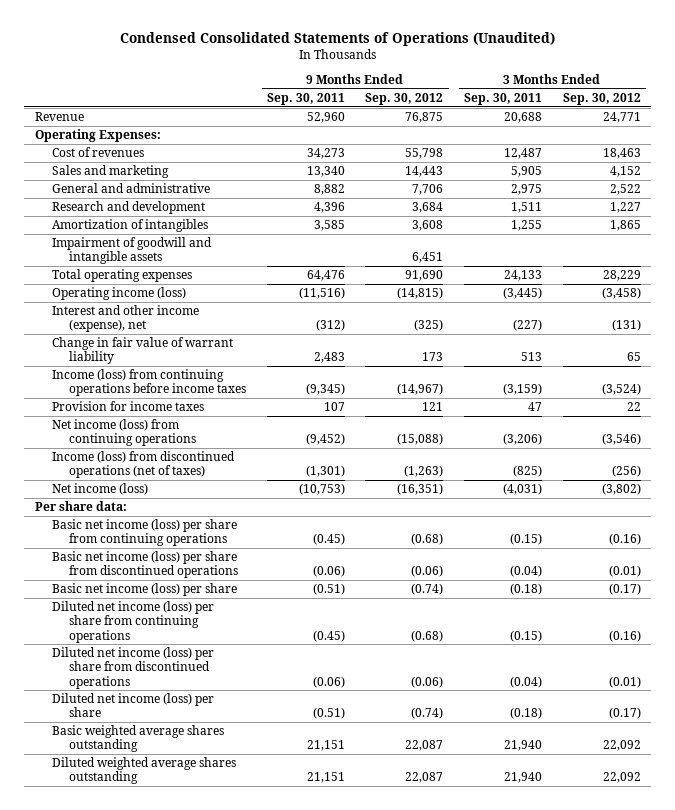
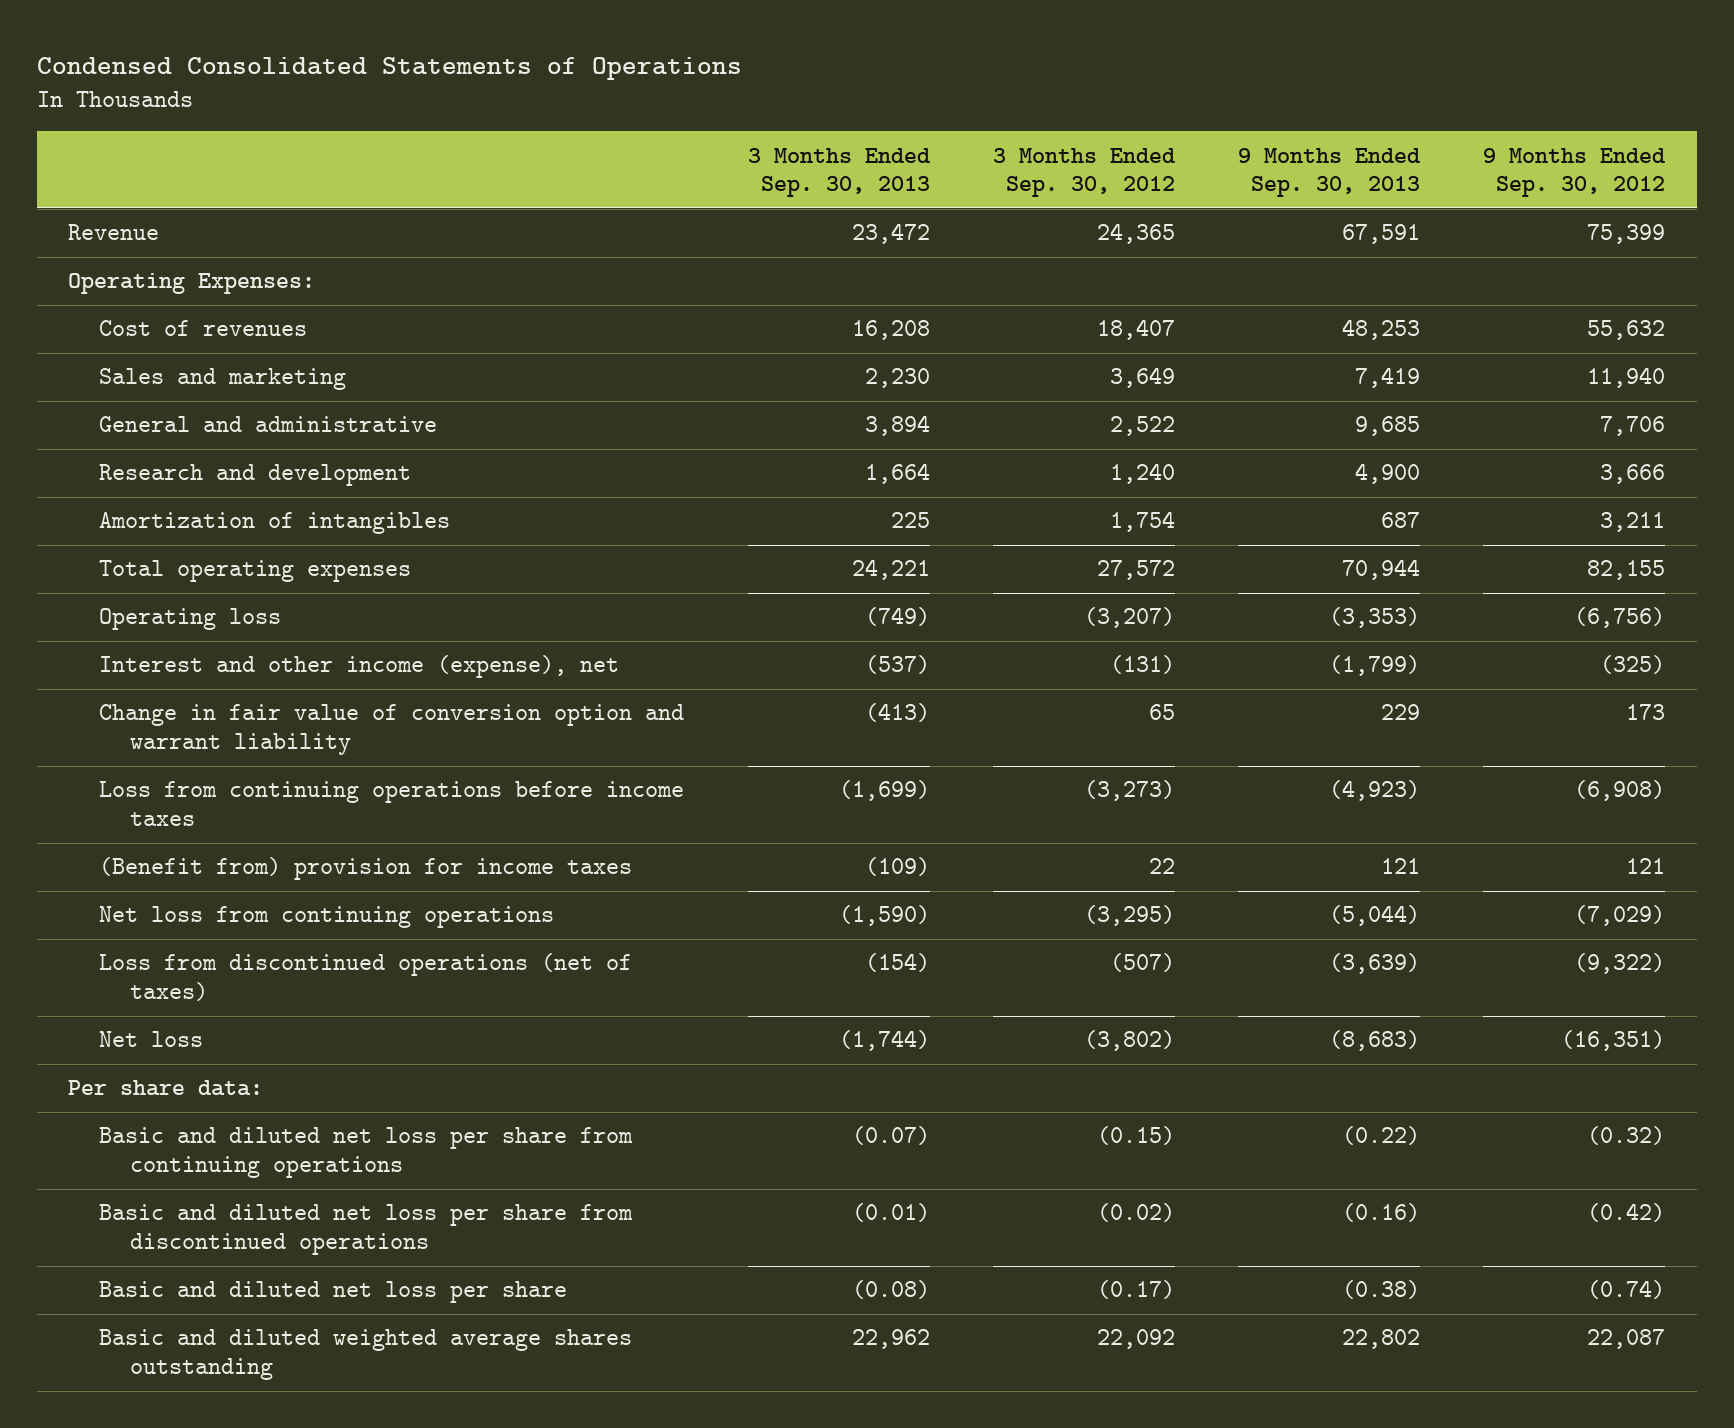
- Condensed Consolidated Statements of Operations (Unaudited)
+ Condensed Consolidated Statements of Operations
- | 9 Months Ended Sep. 30, 2011 | 9 Months Ended Sep. 30, 2012 | 3 Months Ended Sep. 30, 2011 | 3 Months Ended Sep. 30, 2012
+ | 3 Months Ended Sep. 30, 2013 | 3 Months Ended Sep. 30, 2012 | 9 Months Ended Sep. 30, 2013 | 9 Months Ended Sep. 30, 2012
- Revenue | 52,960 | 76,875 | 20,688 | 24,771
+ Revenue | 23,472 | 24,365 | 67,591 | 75,399
- Cost of revenues | 34,273 | 55,798 | 12,487 | 18,463
- Sales and marketing | 13,340 | 14,443 | 5,905 | 4,152
+ Cost of revenues | 16,208 | 18,407 | 48,253 | 55,632
+ Sales and marketing | 2,230 | 3,649 | 7,419 | 11,940
- Research and development | 4,396 | 3,684 | 1,511 | 1,227
- Amortization of intangibles | 3,585 | 3,608 | 1,255 | 1,865
- Impairment of goodwill and intangible assets | | 6,451 | |
- Total operating expenses | 64,476 | 91,690 | 24,133 | 28,229
- Operating income (loss) | (11,516) | (14,815) | (3,445) | (3,458)
+ Research and development | 1,664 | 1,240 | 4,900 | 3,666
+ Amortization of intangibles | 225 | 1,754 | 687 | 3,211
+ Total operating expenses | 24,221 | 27,572 | 70,944 | 82,155
+ Operating loss | (749) | (3,207) | (3,353) | (6,756)
- Change in fair value of warrant liability | 2,483 | 173 | 513 | 65
- Income (loss) from continuing operations before income taxes | (9,345) | (14,967) | (3,159) | (3,524)
- Provision for income taxes | 107 | 121 | 47 | 22
- Net income (loss) from continuing operations | (9,452) | (15,088) | (3,206) | (3,546)
- Income (loss) from discontinued operations (net of taxes) | (1,301) | (1,263) | (825) | (256)
- Net income (loss) | (10,753) | (16,351) | (4,031) | (3,802)
+ Change in fair value of conversion option and warrant liability | (413) | 65 | 229 | 173
+ Loss from continuing operations before income taxes | (1,699) | (3,273) | (4,923) | (6,908)
+ (Benefit from) provision for income taxes | (109) | 22 | 121 | 121
+ Net loss from continuing operations | (1,590) | (3,295) | (5,044) | (7,029)
+ Loss from discontinued operations (net of taxes) | (154) | (507) | (3,639) | (9,322)
+ Net loss | (1,744) | (3,802) | (8,683) | (16,351)
- Basic net income (loss) per share from continuing operations | (0.45) | (0.68) | (0.15) | (0.16)
- Basic net income (loss) per share from discontinued operations | (0.06) | (0.06) | (0.04) | (0.01)
- Basic net income (loss) per share | (0.51) | (0.74) | (0.18) | (0.17)
- Diluted net income (loss) per share from continuing operations | (0.45) | (0.68) | (0.15) | (0.16)
- Diluted net income (loss) per share from discontinued operations | (0.06) | (0.06) | (0.04) | (0.01)
- Diluted net income (loss) per share | (0.51) | (0.74) | (0.18) | (0.17)
- Basic weighted average shares outstanding | 21,151 | 22,087 | 21,940 | 22,092
- Diluted weighted average shares outstanding | 21,151 | 22,087 | 21,940 | 22,092
+ Basic and diluted net loss per share from continuing operations | (0.07) | (0.15) | (0.22) | (0.32)
+ Basic and diluted net loss per share from discontinued operations | (0.01) | (0.02) | (0.16) | (0.42)
+ Basic and diluted net loss per share | (0.08) | (0.17) | (0.38) | (0.74)
+ Basic and diluted weighted average shares outstanding | 22,962 | 22,092 | 22,802 | 22,087

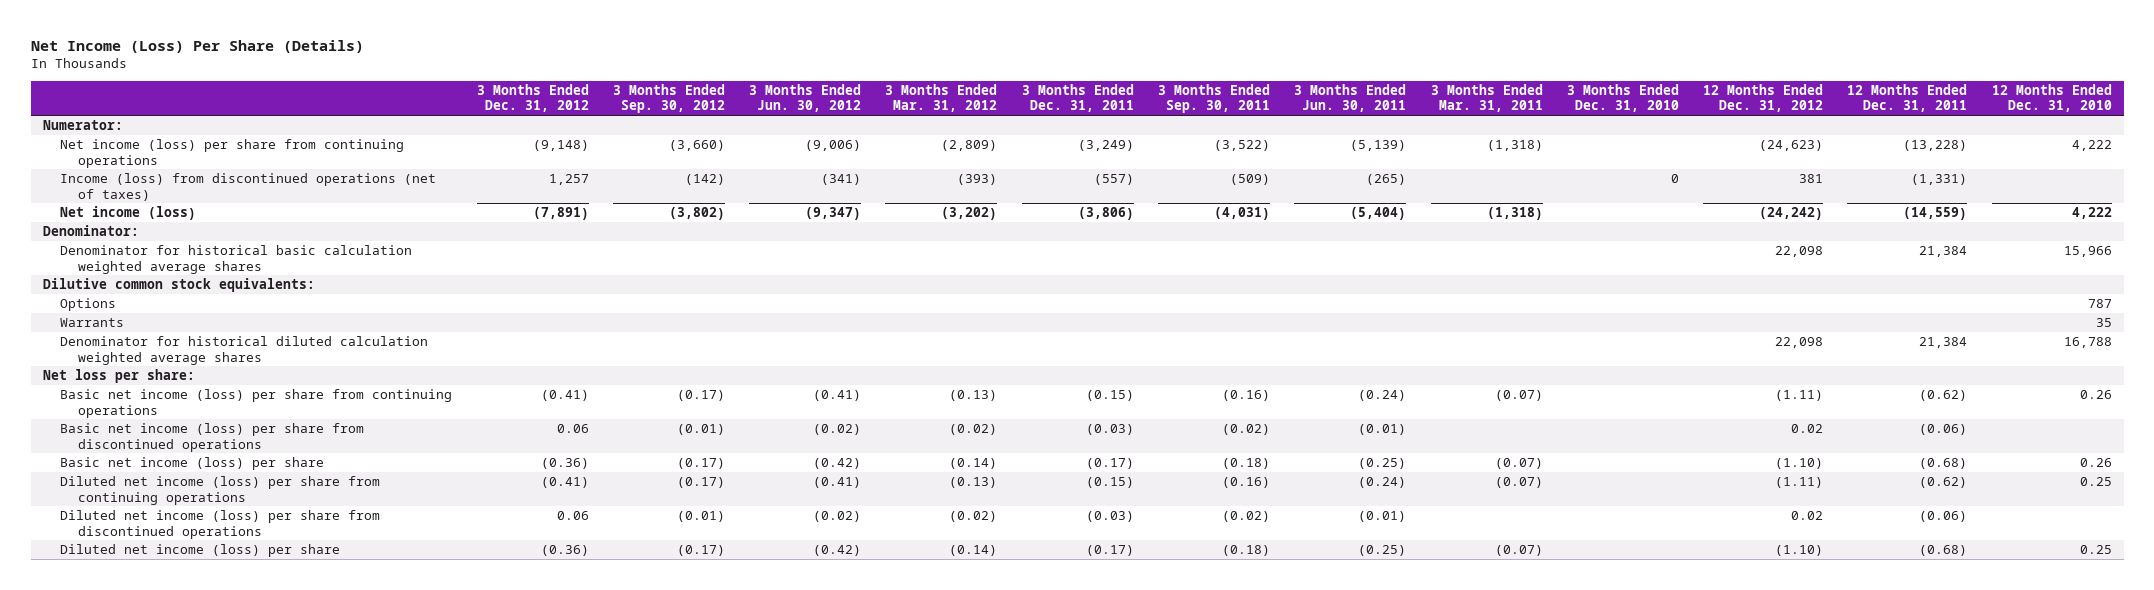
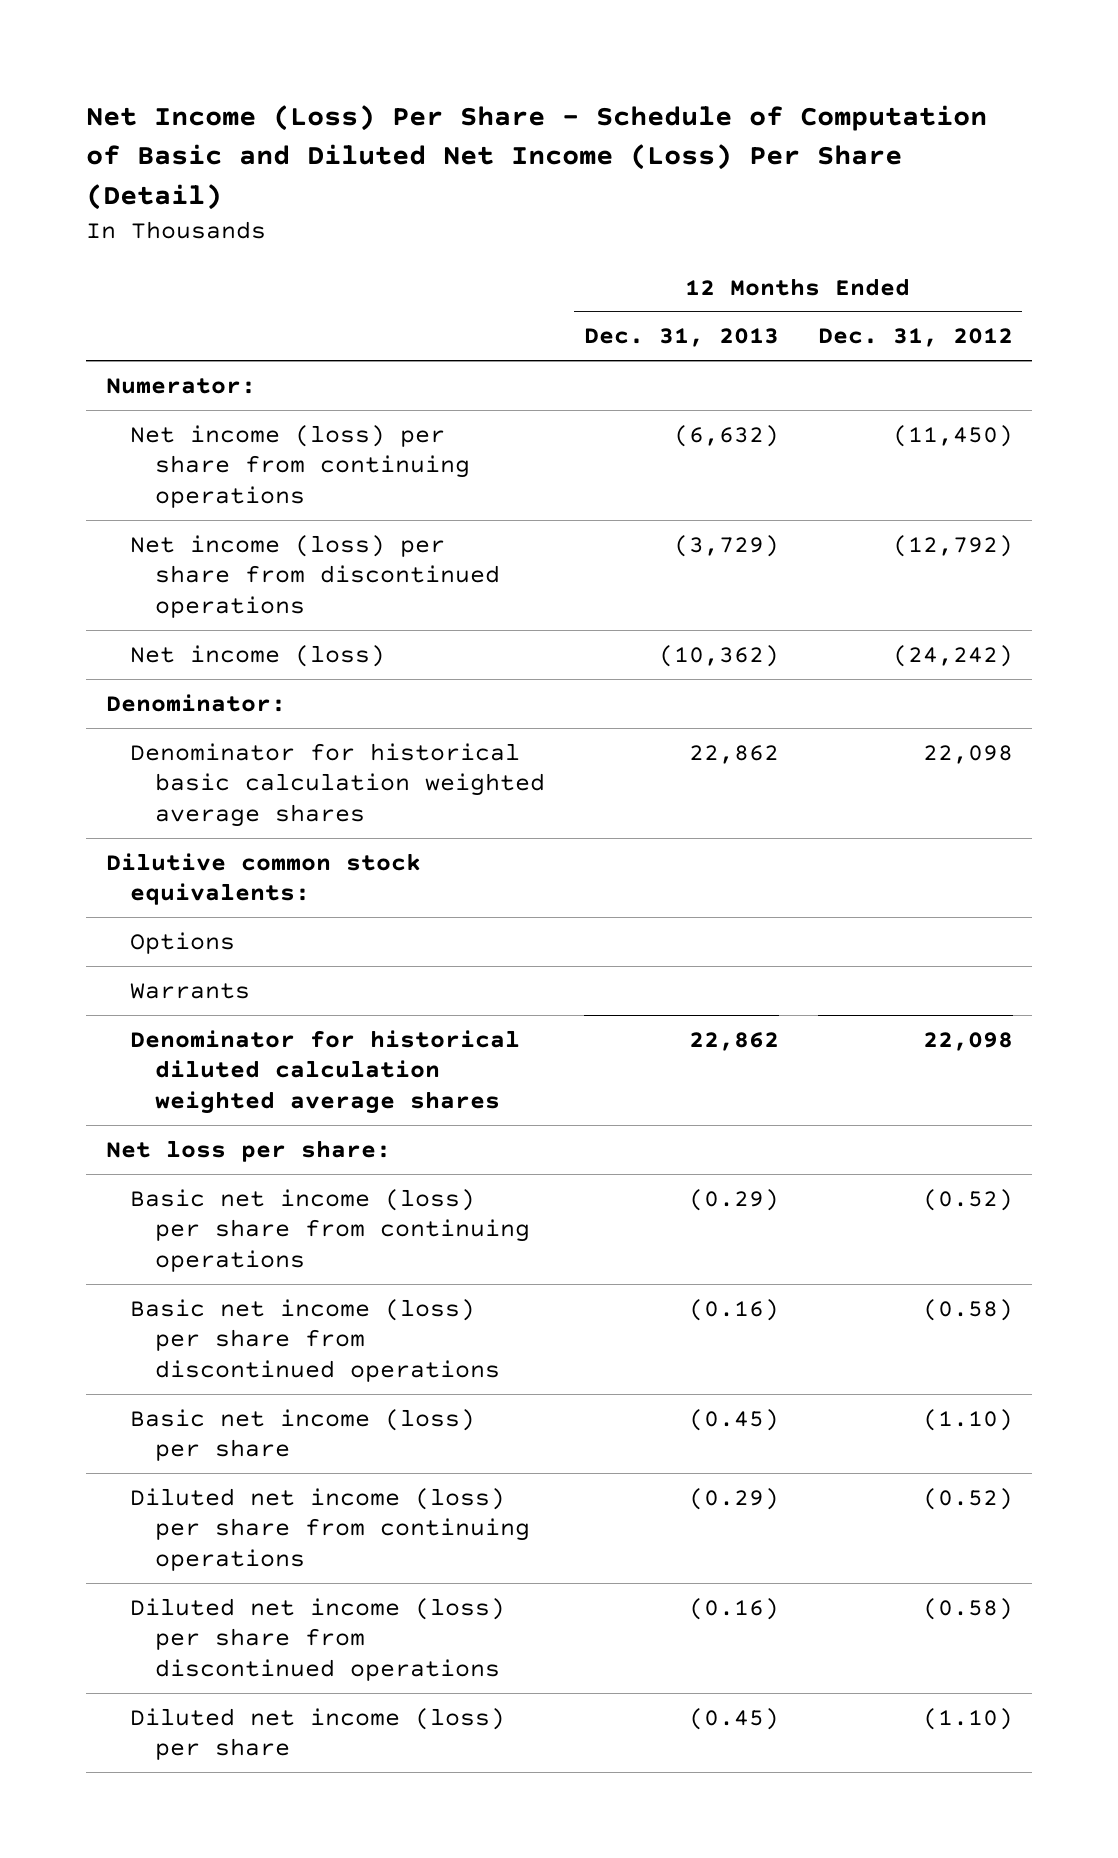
- Net Income (Loss) Per Share (Details)
+ Net Income (Loss) Per Share - Schedule of Computation of Basic and Diluted Net Income (Loss) Per Share (Detail)
- | 3 Months Ended Dec. 31, 2012 | 3 Months Ended Sep. 30, 2012 | 3 Months Ended Jun. 30, 2012 | 3 Months Ended Mar. 31, 2012 | 3 Months Ended Dec. 31, 2011 | 3 Months Ended Sep. 30, 2011 | 3 Months Ended Jun. 30, 2011 | 3 Months Ended Mar. 31, 2011 | 3 Months Ended Dec. 31, 2010 | 12 Months Ended Dec. 31, 2012 | 12 Months Ended Dec. 31, 2011 | 12 Months Ended Dec. 31, 2010
+ | 12 Months Ended Dec. 31, 2013 | 12 Months Ended Dec. 31, 2012
- Net income (loss) per share from continuing operations | (9,148) | (3,660) | (9,006) | (2,809) | (3,249) | (3,522) | (5,139) | (1,318) | | (24,623) | (13,228) | 4,222
- Income (loss) from discontinued operations (net of taxes) | 1,257 | (142) | (341) | (393) | (557) | (509) | (265) | | 0 | 381 | (1,331) |
+ Net income (loss) per share from continuing operations | (6,632) | (11,450)
+ Net income (loss) per share from discontinued operations | (3,729) | (12,792)
- Basic net income (loss) per share from continuing operations | (0.41) | (0.17) | (0.41) | (0.13) | (0.15) | (0.16) | (0.24) | (0.07) | | (1.11) | (0.62) | 0.26
- Basic net income (loss) per share from discontinued operations | 0.06 | (0.01) | (0.02) | (0.02) | (0.03) | (0.02) | (0.01) | | | 0.02 | (0.06) |
+ Basic net income (loss) per share from continuing operations | (0.29) | (0.52)
+ Basic net income (loss) per share from discontinued operations | (0.16) | (0.58)
- Diluted net income (loss) per share from continuing operations | (0.41) | (0.17) | (0.41) | (0.13) | (0.15) | (0.16) | (0.24) | (0.07) | | (1.11) | (0.62) | 0.25
- Diluted net income (loss) per share from discontinued operations | 0.06 | (0.01) | (0.02) | (0.02) | (0.03) | (0.02) | (0.01) | | | 0.02 | (0.06) |
+ Diluted net income (loss) per share from continuing operations | (0.29) | (0.52)
+ Diluted net income (loss) per share from discontinued operations | (0.16) | (0.58)

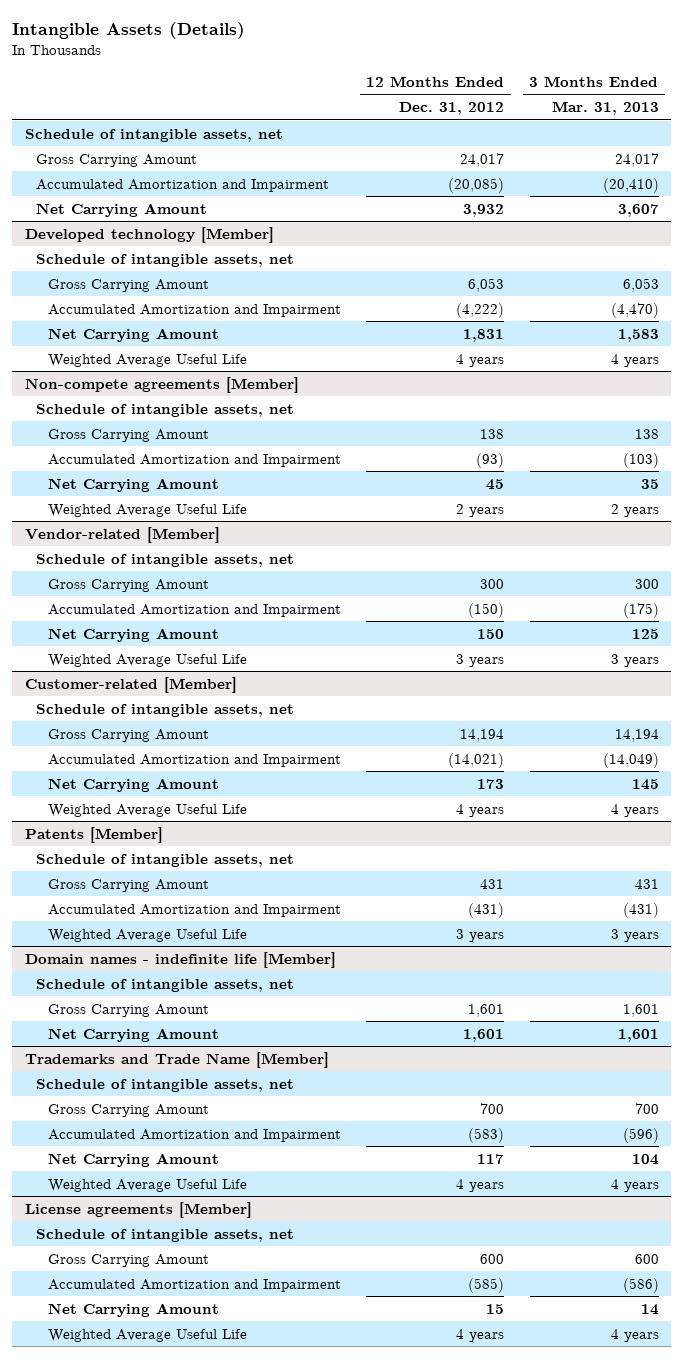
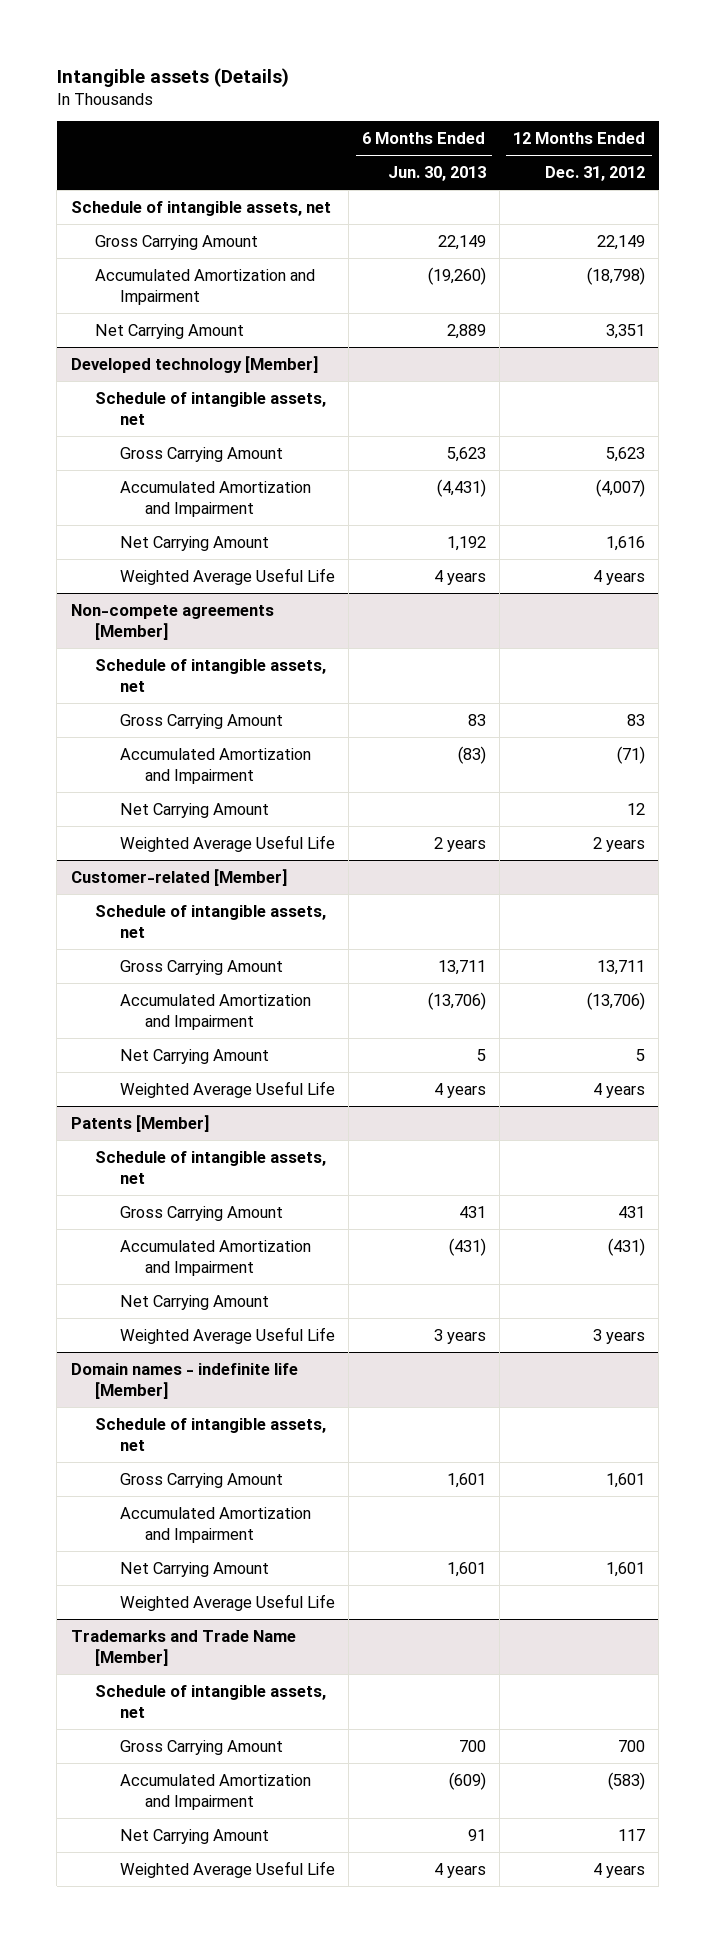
- Intangible Assets (Details)
+ Intangible assets (Details)
- | 12 Months Ended Dec. 31, 2012 | 3 Months Ended Mar. 31, 2013
+ | 6 Months Ended Jun. 30, 2013 | 12 Months Ended Dec. 31, 2012
- Gross Carrying Amount | 24,017 | 24,017
- Accumulated Amortization and Impairment | (20,085) | (20,410)
- Net Carrying Amount | 3,932 | 3,607
+ Gross Carrying Amount | 22,149 | 22,149
+ Accumulated Amortization and Impairment | (19,260) | (18,798)
+ Net Carrying Amount | 2,889 | 3,351
@ Developed technology [Member]
- Gross Carrying Amount | 6,053 | 6,053
- Accumulated Amortization and Impairment | (4,222) | (4,470)
- Net Carrying Amount | 1,831 | 1,583
+ Gross Carrying Amount | 5,623 | 5,623
+ Accumulated Amortization and Impairment | (4,431) | (4,007)
+ Net Carrying Amount | 1,192 | 1,616
@ Non-compete agreements [Member]
- Gross Carrying Amount | 138 | 138
- Accumulated Amortization and Impairment | (93) | (103)
- Net Carrying Amount | 45 | 35
+ Gross Carrying Amount | 83 | 83
+ Accumulated Amortization and Impairment | (83) | (71)
+ Net Carrying Amount | | 12
- Vendor-related [Member]
- Schedule of intangible assets, net
- Gross Carrying Amount | 300 | 300
- Accumulated Amortization and Impairment | (150) | (175)
- Net Carrying Amount | 150 | 125
- Weighted Average Useful Life | 3 years | 3 years
@ Customer-related [Member]
- Gross Carrying Amount | 14,194 | 14,194
- Accumulated Amortization and Impairment | (14,021) | (14,049)
- Net Carrying Amount | 173 | 145
+ Gross Carrying Amount | 13,711 | 13,711
+ Accumulated Amortization and Impairment | (13,706) | (13,706)
+ Net Carrying Amount | 5 | 5
@ Patents [Member]
+ Net Carrying Amount
@ Domain names - indefinite life [Member]
+ Accumulated Amortization and Impairment
+ Weighted Average Useful Life
- License agreements [Member]
- Schedule of intangible assets, net
- Gross Carrying Amount | 600 | 600
- Accumulated Amortization and Impairment | (585) | (586)
- Net Carrying Amount | 15 | 14
- Weighted Average Useful Life | 4 years | 4 years

